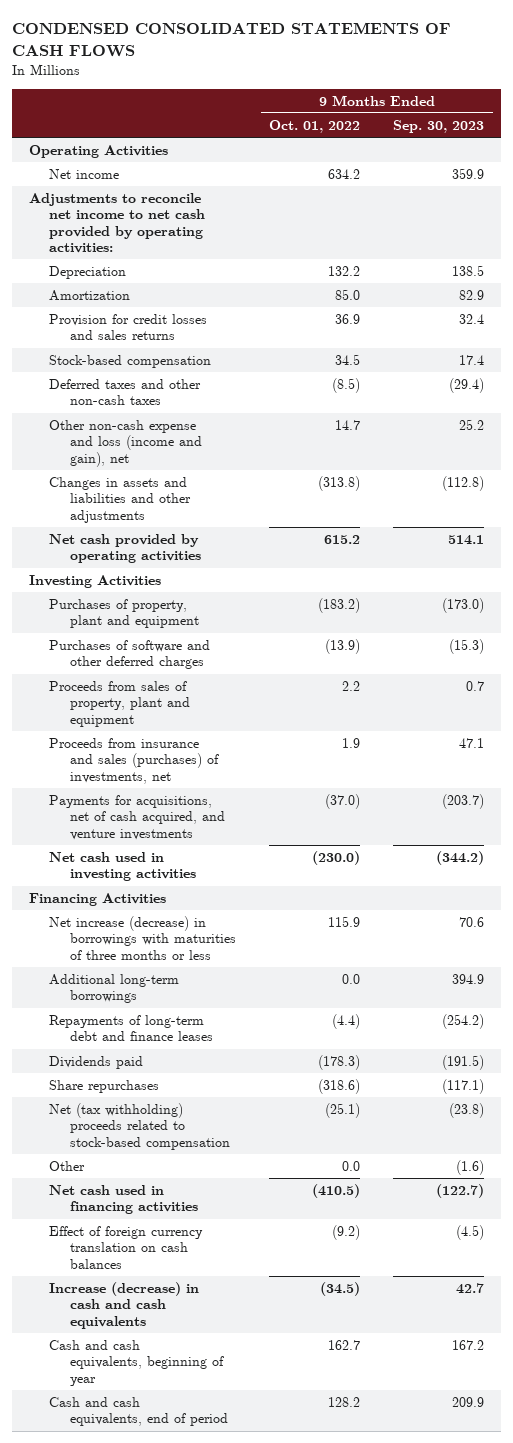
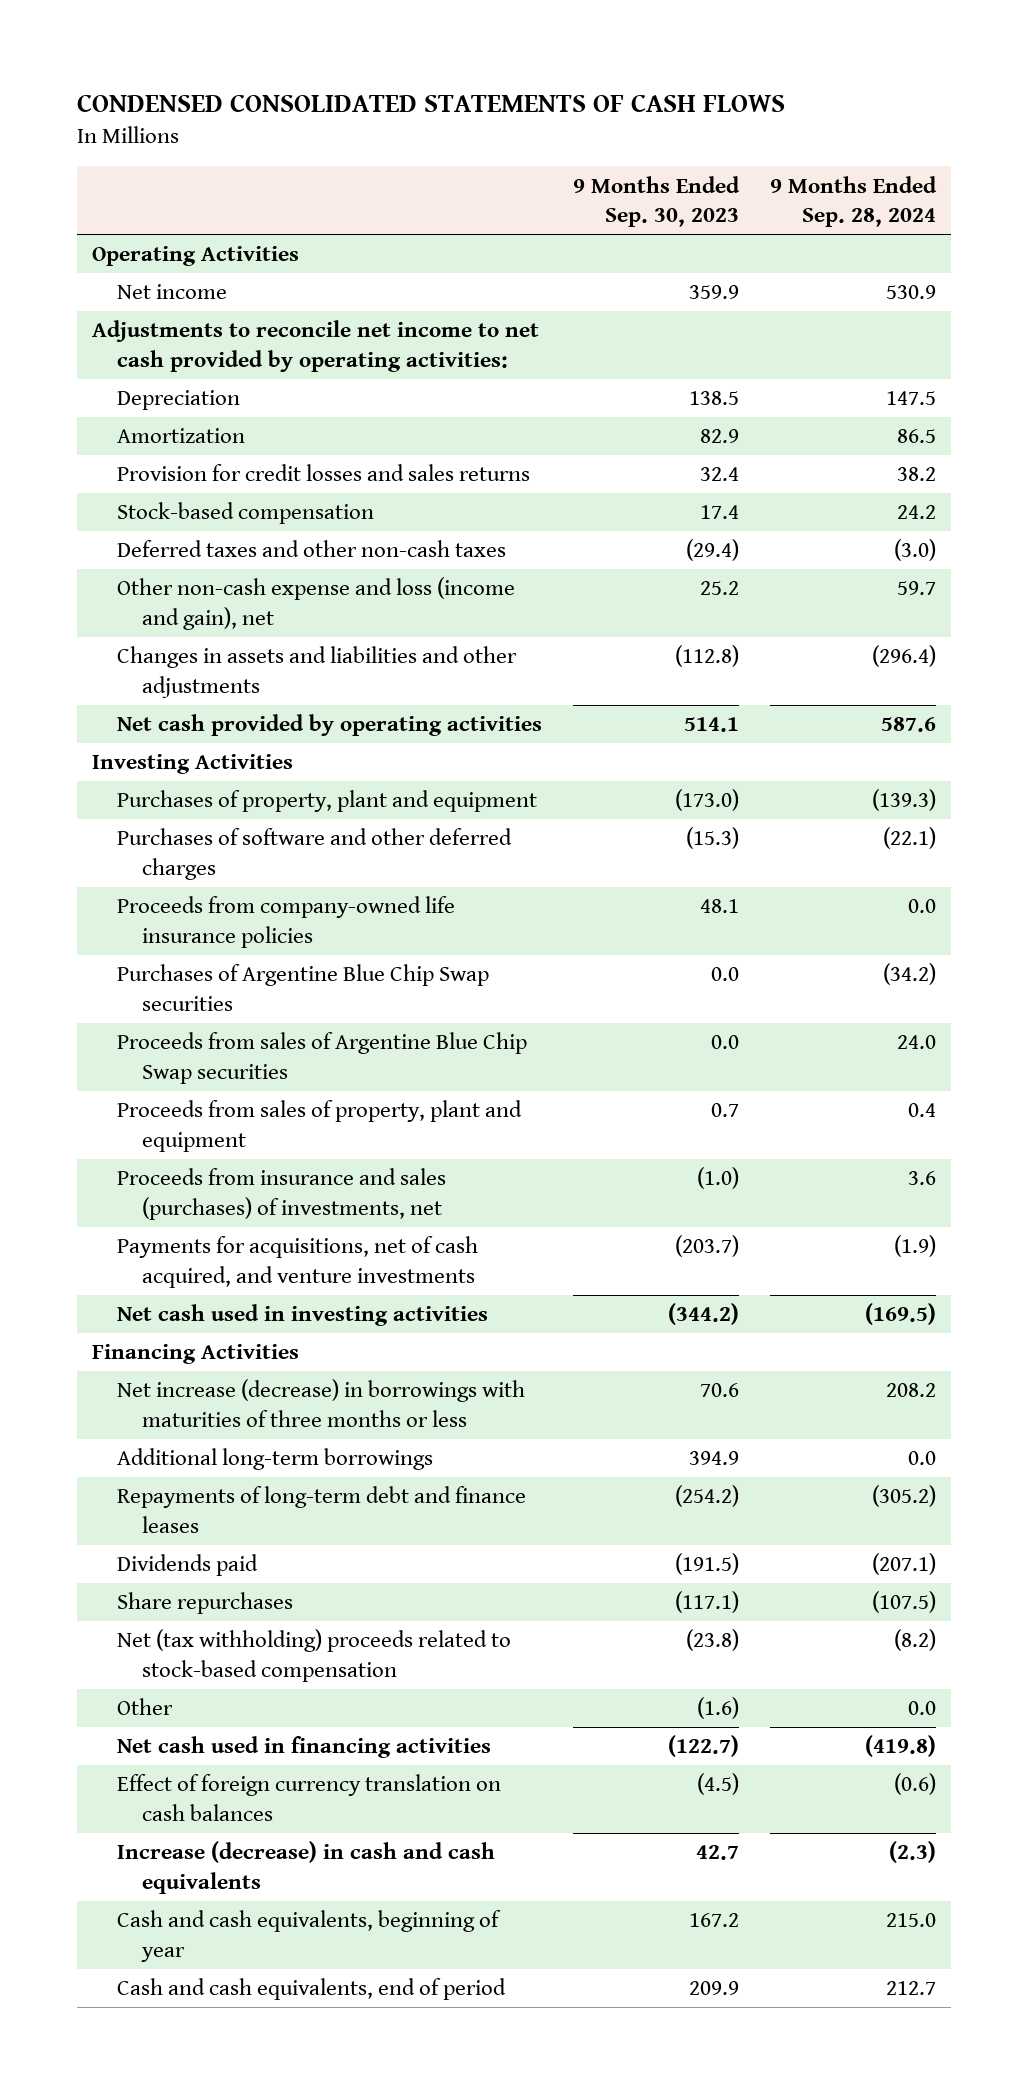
- | 9 Months Ended Oct. 01, 2022 | 9 Months Ended Sep. 30, 2023
+ | 9 Months Ended Sep. 30, 2023 | 9 Months Ended Sep. 28, 2024
+ Proceeds from company-owned life insurance policies | 48.1 | 0.0
+ Purchases of Argentine Blue Chip Swap securities | 0.0 | (34.2)
+ Proceeds from sales of Argentine Blue Chip Swap securities | 0.0 | 24.0
- Proceeds from insurance and sales (purchases) of investments, net | 1.9 | 47.1
+ Proceeds from insurance and sales (purchases) of investments, net | (1.0) | 3.6

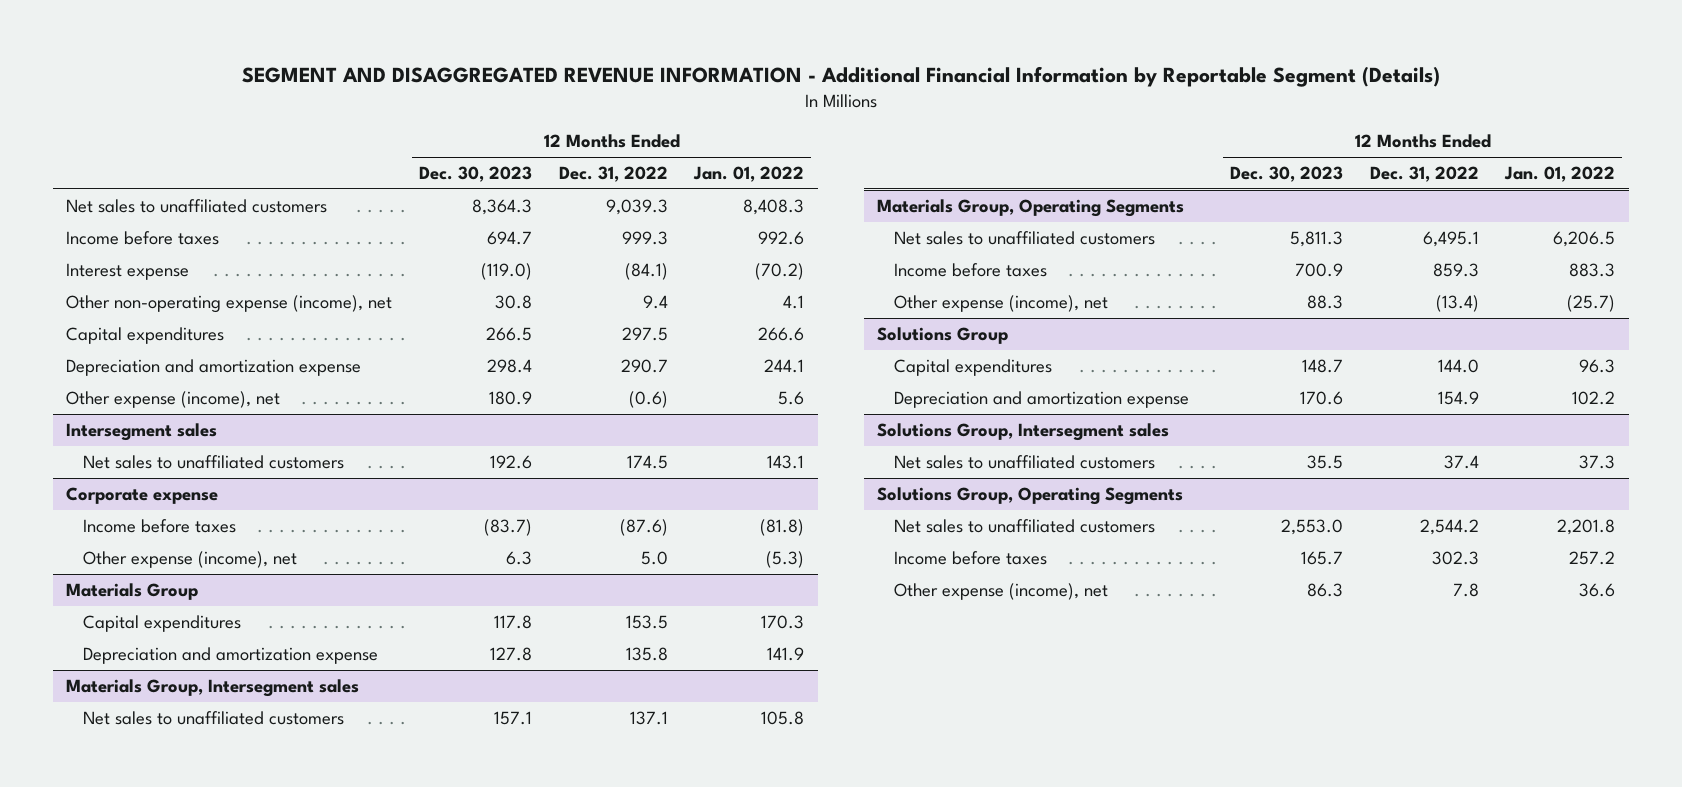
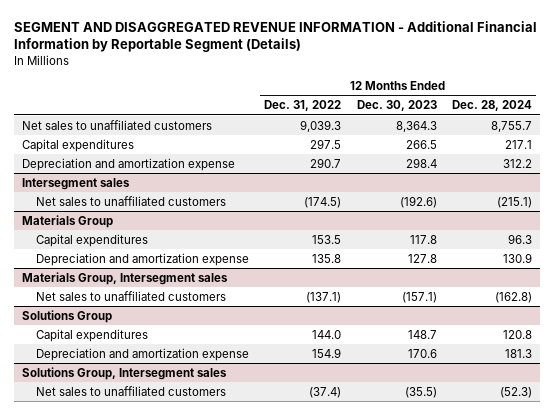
- | 12 Months Ended Dec. 30, 2023 | 12 Months Ended Dec. 31, 2022 | 12 Months Ended Jan. 01, 2022
+ | 12 Months Ended Dec. 31, 2022 | 12 Months Ended Dec. 30, 2023 | 12 Months Ended Dec. 28, 2024
- Income before taxes | 694.7 | 999.3 | 992.6
- Interest expense | (119.0) | (84.1) | (70.2)
- Other non-operating expense (income), net | 30.8 | 9.4 | 4.1
- Other expense (income), net | 180.9 | (0.6) | 5.6
@ Intersegment sales
- Net sales to unaffiliated customers | 192.6 | 174.5 | 143.1
- Corporate expense
- Income before taxes | (83.7) | (87.6) | (81.8)
- Other expense (income), net | 6.3 | 5.0 | (5.3)
@ Intersegment sales
+ Net sales to unaffiliated customers | (174.5) | (192.6) | (215.1)
@ Materials Group, Intersegment sales
- Net sales to unaffiliated customers | 157.1 | 137.1 | 105.8
- Materials Group, Operating Segments
- Net sales to unaffiliated customers | 5,811.3 | 6,495.1 | 6,206.5
- Income before taxes | 700.9 | 859.3 | 883.3
- Other expense (income), net | 88.3 | (13.4) | (25.7)
@ Materials Group, Intersegment sales
+ Net sales to unaffiliated customers | (137.1) | (157.1) | (162.8)
@ Solutions Group, Intersegment sales
- Net sales to unaffiliated customers | 35.5 | 37.4 | 37.3
- Solutions Group, Operating Segments
- Net sales to unaffiliated customers | 2,553.0 | 2,544.2 | 2,201.8
- Income before taxes | 165.7 | 302.3 | 257.2
- Other expense (income), net | 86.3 | 7.8 | 36.6
@ Solutions Group, Intersegment sales
+ Net sales to unaffiliated customers | (37.4) | (35.5) | (52.3)

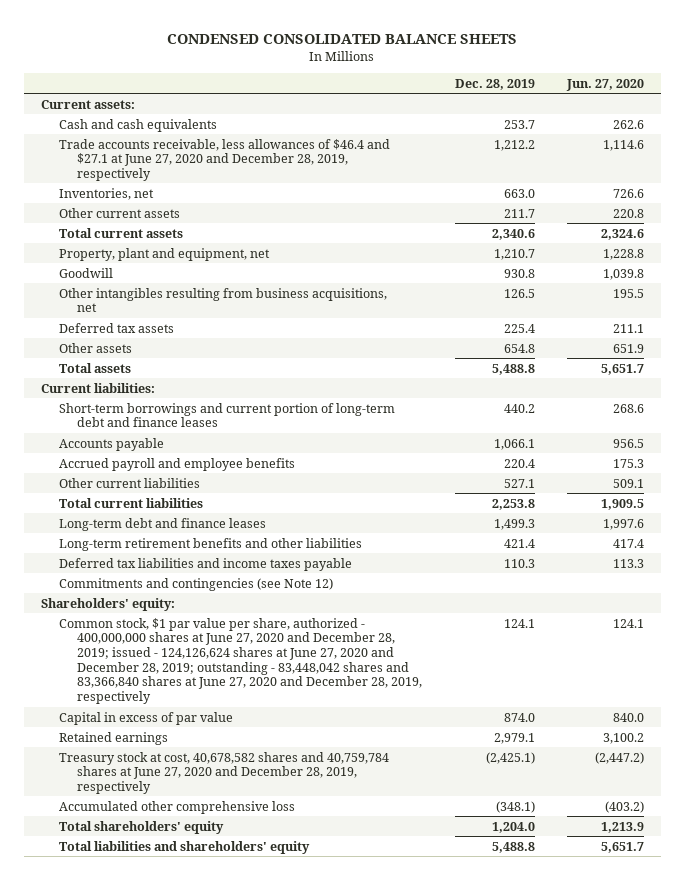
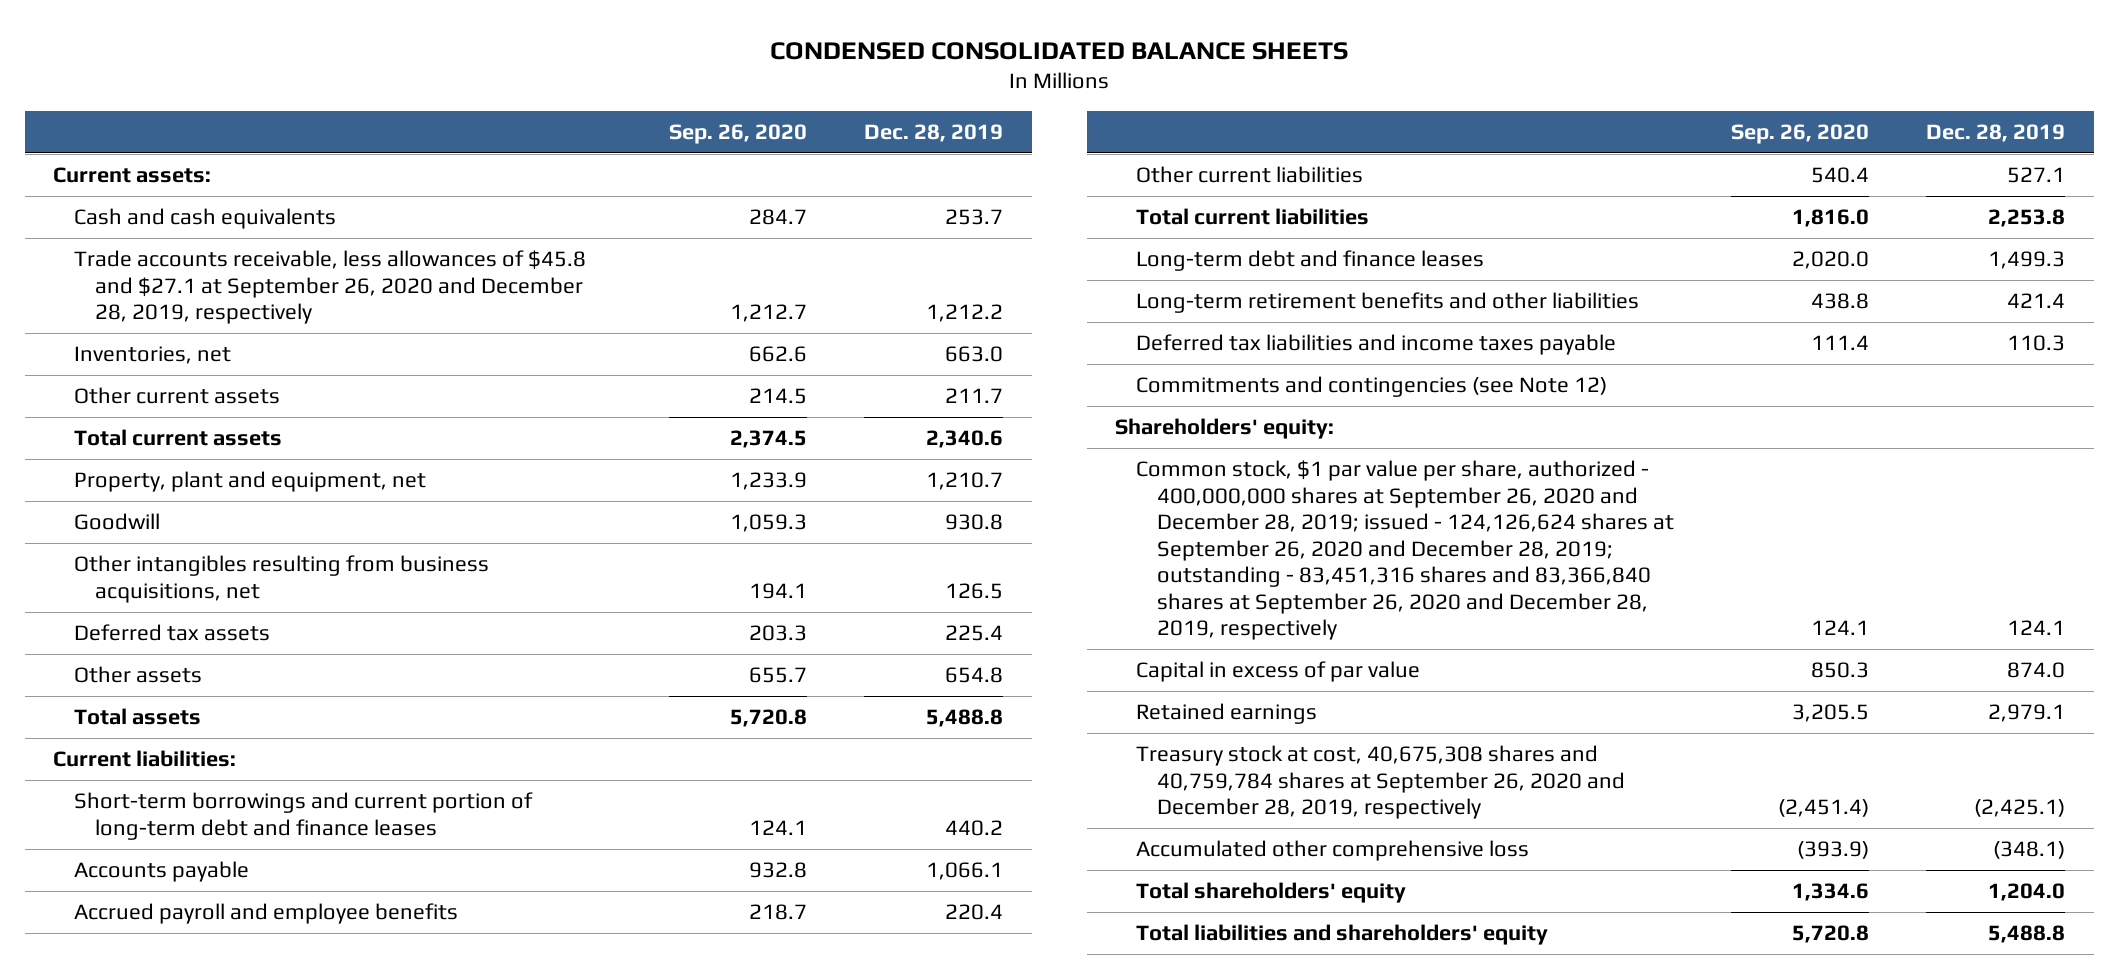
- | Dec. 28, 2019 | Jun. 27, 2020
+ | Sep. 26, 2020 | Dec. 28, 2019
- Trade accounts receivable, less allowances of $46.4 and $27.1 at June 27, 2020 and December 28, 2019, respectively | 1,212.2 | 1,114.6
+ Trade accounts receivable, less allowances of $45.8 and $27.1 at September 26, 2020 and December 28, 2019, respectively | 1,212.7 | 1,212.2
- Common stock, $1 par value per share, authorized - 400,000,000 shares at June 27, 2020 and December 28, 2019; issued - 124,126,624 shares at June 27, 2020 and December 28, 2019; outstanding - 83,448,042 shares and 83,366,840 shares at June 27, 2020 and December 28, 2019, respectively | 124.1 | 124.1
+ Common stock, $1 par value per share, authorized - 400,000,000 shares at September 26, 2020 and December 28, 2019; issued - 124,126,624 shares at September 26, 2020 and December 28, 2019; outstanding - 83,451,316 shares and 83,366,840 shares at September 26, 2020 and December 28, 2019, respectively | 124.1 | 124.1
- Treasury stock at cost, 40,678,582 shares and 40,759,784 shares at June 27, 2020 and December 28, 2019, respectively | (2,425.1) | (2,447.2)
+ Treasury stock at cost, 40,675,308 shares and 40,759,784 shares at September 26, 2020 and December 28, 2019, respectively | (2,451.4) | (2,425.1)

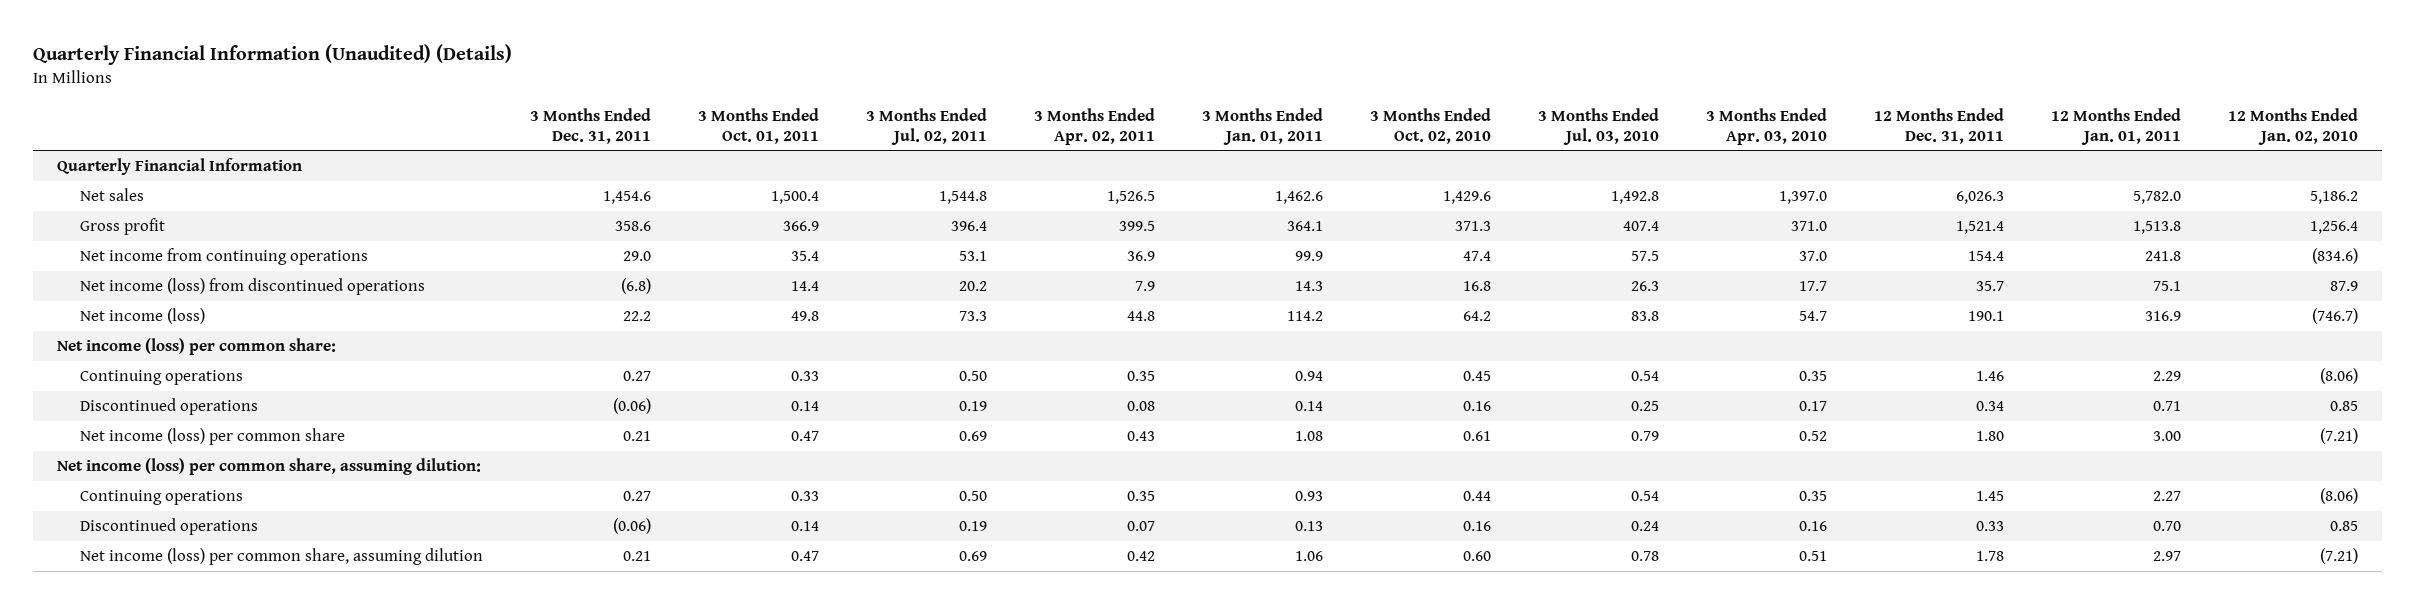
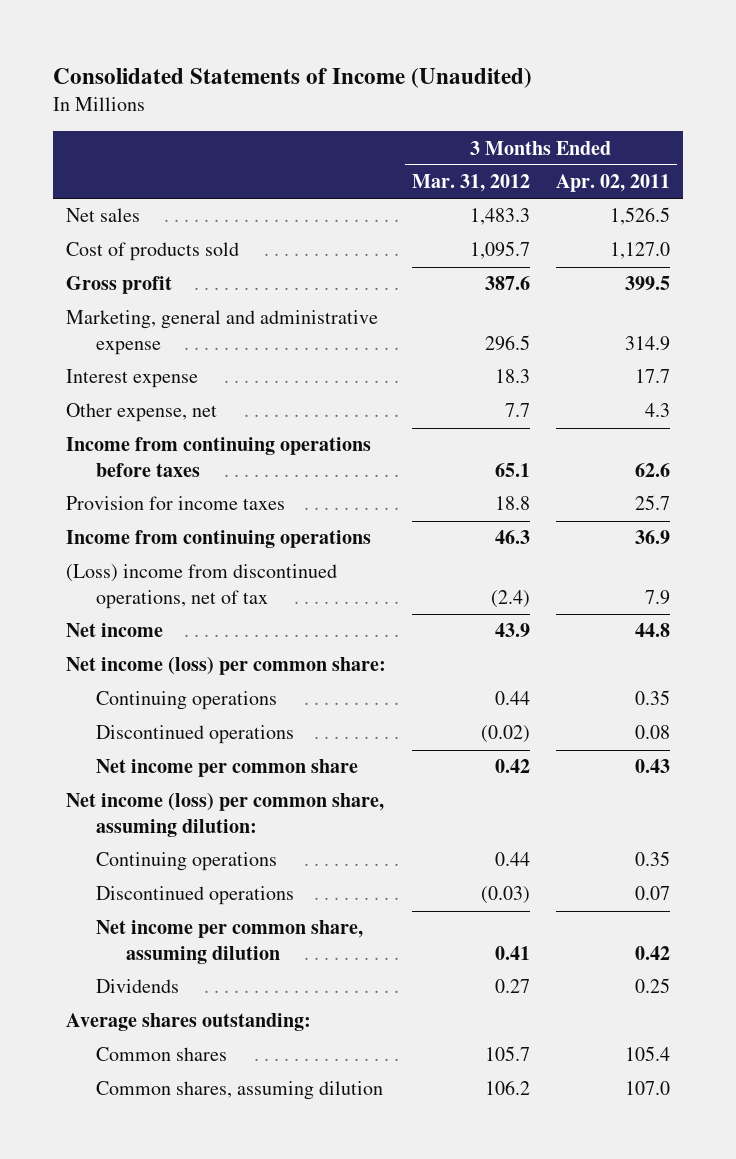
- Quarterly Financial Information (Unaudited) (Details)
+ Consolidated Statements of Income (Unaudited)
- | 3 Months Ended Dec. 31, 2011 | 3 Months Ended Oct. 01, 2011 | 3 Months Ended Jul. 02, 2011 | 3 Months Ended Apr. 02, 2011 | 3 Months Ended Jan. 01, 2011 | 3 Months Ended Oct. 02, 2010 | 3 Months Ended Jul. 03, 2010 | 3 Months Ended Apr. 03, 2010 | 12 Months Ended Dec. 31, 2011 | 12 Months Ended Jan. 01, 2011 | 12 Months Ended Jan. 02, 2010
+ | 3 Months Ended Mar. 31, 2012 | 3 Months Ended Apr. 02, 2011
- Quarterly Financial Information
+ Cost of products sold | 1,095.7 | 1,127.0
- Net income from continuing operations | 29.0 | 35.4 | 53.1 | 36.9 | 99.9 | 47.4 | 57.5 | 37.0 | 154.4 | 241.8 | (834.6)
- Net income (loss) from discontinued operations | (6.8) | 14.4 | 20.2 | 7.9 | 14.3 | 16.8 | 26.3 | 17.7 | 35.7 | 75.1 | 87.9
- Net income (loss) | 22.2 | 49.8 | 73.3 | 44.8 | 114.2 | 64.2 | 83.8 | 54.7 | 190.1 | 316.9 | (746.7)
+ Marketing, general and administrative expense | 296.5 | 314.9
+ Interest expense | 18.3 | 17.7
+ Other expense, net | 7.7 | 4.3
+ Income from continuing operations before taxes | 65.1 | 62.6
+ Provision for income taxes | 18.8 | 25.7
+ Income from continuing operations | 46.3 | 36.9
+ (Loss) income from discontinued operations, net of tax | (2.4) | 7.9
+ Net income | 43.9 | 44.8
- Net income (loss) per common share | 0.21 | 0.47 | 0.69 | 0.43 | 1.08 | 0.61 | 0.79 | 0.52 | 1.80 | 3.00 | (7.21)
+ Net income per common share | 0.42 | 0.43
- Net income (loss) per common share, assuming dilution | 0.21 | 0.47 | 0.69 | 0.42 | 1.06 | 0.60 | 0.78 | 0.51 | 1.78 | 2.97 | (7.21)
+ Net income per common share, assuming dilution | 0.41 | 0.42
+ Dividends | 0.27 | 0.25
+ Average shares outstanding:
+ Common shares | 105.7 | 105.4
+ Common shares, assuming dilution | 106.2 | 107.0

